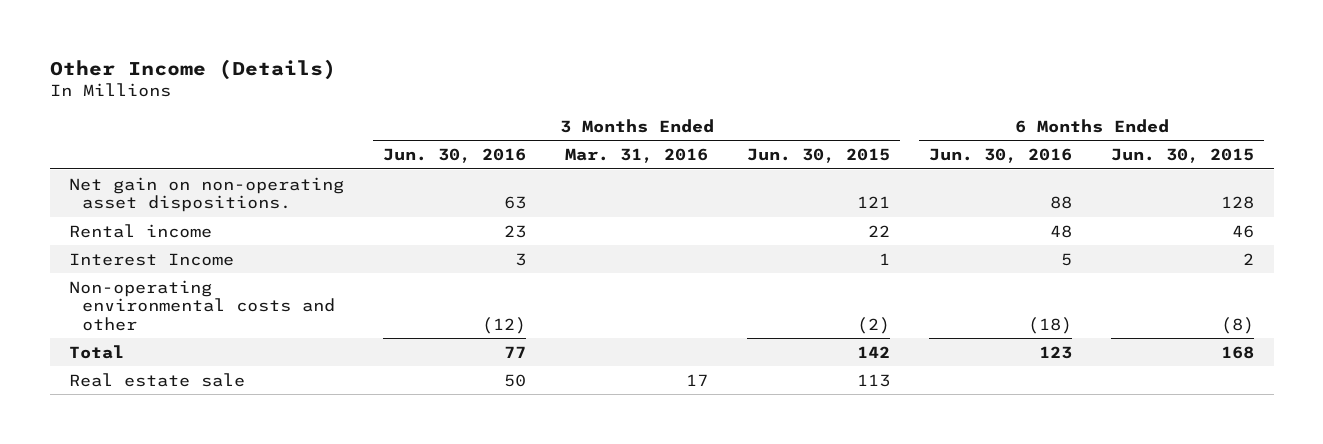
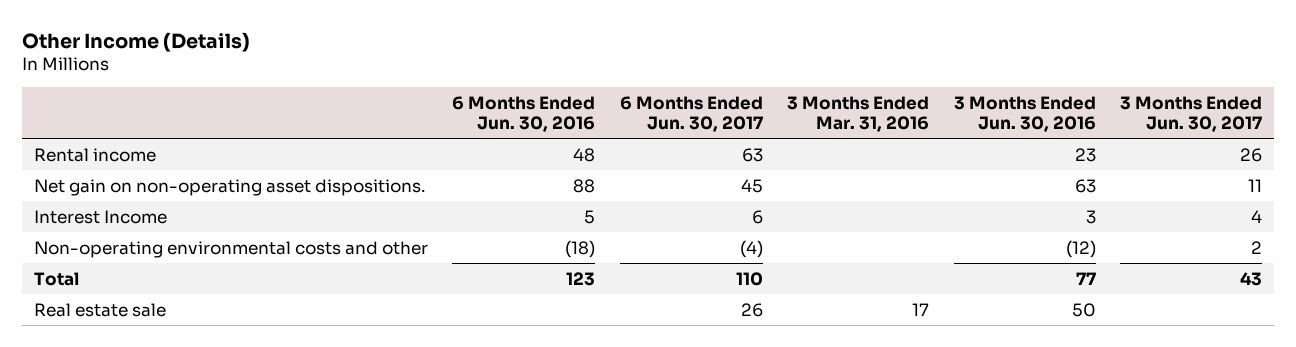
- | 3 Months Ended Jun. 30, 2016 | 3 Months Ended Mar. 31, 2016 | 3 Months Ended Jun. 30, 2015 | 6 Months Ended Jun. 30, 2016 | 6 Months Ended Jun. 30, 2015
+ | 6 Months Ended Jun. 30, 2016 | 6 Months Ended Jun. 30, 2017 | 3 Months Ended Mar. 31, 2016 | 3 Months Ended Jun. 30, 2016 | 3 Months Ended Jun. 30, 2017
moved down: Net gain on non-operating asset dispositions. | 88 | 45 | | 63 | 11

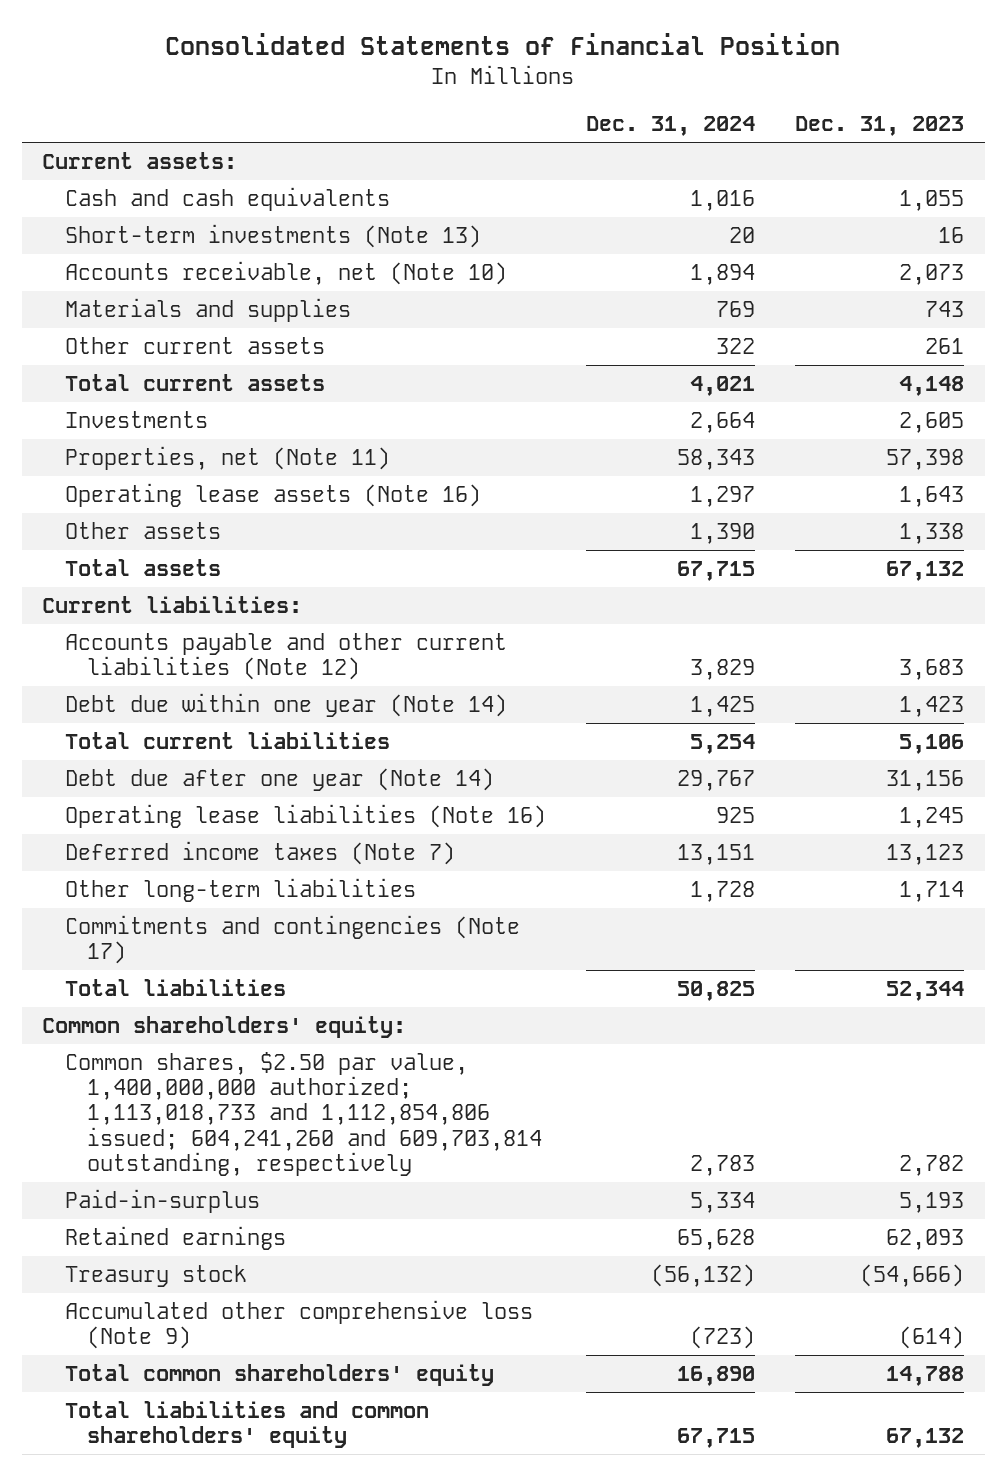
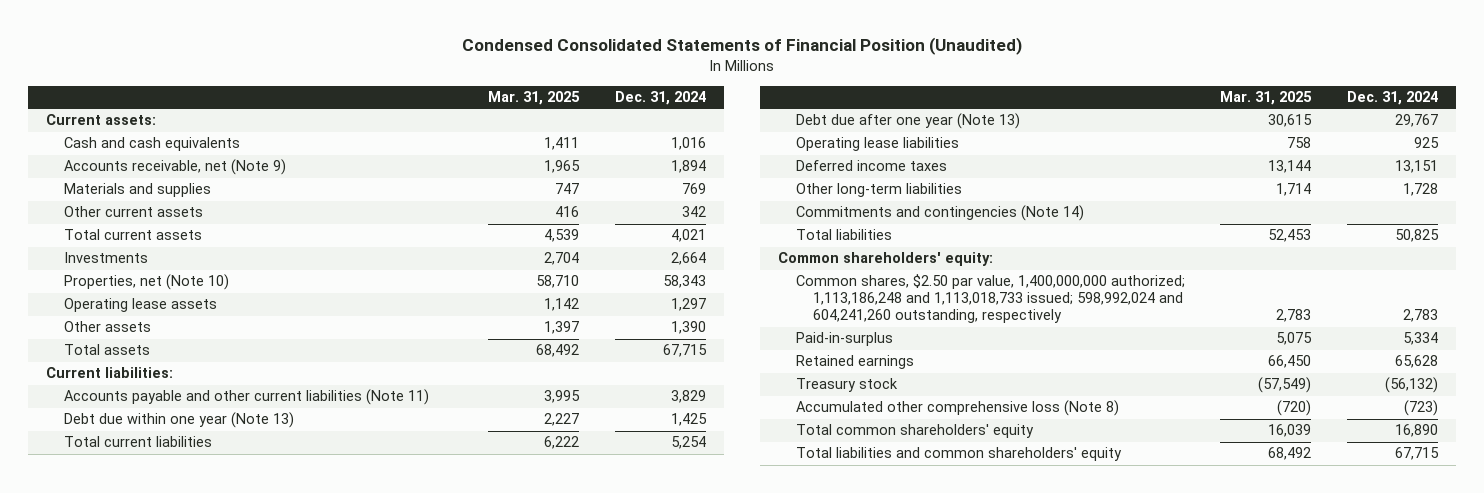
- Consolidated Statements of Financial Position
+ Condensed Consolidated Statements of Financial Position (Unaudited)
- | Dec. 31, 2024 | Dec. 31, 2023
+ | Mar. 31, 2025 | Dec. 31, 2024
- Short-term investments (Note 13) | 20 | 16
- Accounts receivable, net (Note 10) | 1,894 | 2,073
+ Accounts receivable, net (Note 9) | 1,965 | 1,894
- Other current assets | 322 | 261
+ Other current assets | 416 | 342
- Properties, net (Note 11) | 58,343 | 57,398
- Operating lease assets (Note 16) | 1,297 | 1,643
+ Properties, net (Note 10) | 58,710 | 58,343
+ Operating lease assets | 1,142 | 1,297
- Accounts payable and other current liabilities (Note 12) | 3,829 | 3,683
- Debt due within one year (Note 14) | 1,425 | 1,423
+ Accounts payable and other current liabilities (Note 11) | 3,995 | 3,829
+ Debt due within one year (Note 13) | 2,227 | 1,425
- Debt due after one year (Note 14) | 29,767 | 31,156
- Operating lease liabilities (Note 16) | 925 | 1,245
- Deferred income taxes (Note 7) | 13,151 | 13,123
+ Debt due after one year (Note 13) | 30,615 | 29,767
+ Operating lease liabilities | 758 | 925
+ Deferred income taxes | 13,144 | 13,151
- Commitments and contingencies (Note 17)
+ Commitments and contingencies (Note 14)
- Common shares, $2.50 par value, 1,400,000,000 authorized; 1,113,018,733 and 1,112,854,806 issued; 604,241,260 and 609,703,814 outstanding, respectively | 2,783 | 2,782
+ Common shares, $2.50 par value, 1,400,000,000 authorized; 1,113,186,248 and 1,113,018,733 issued; 598,992,024 and 604,241,260 outstanding, respectively | 2,783 | 2,783
- Accumulated other comprehensive loss (Note 9) | (723) | (614)
+ Accumulated other comprehensive loss (Note 8) | (720) | (723)

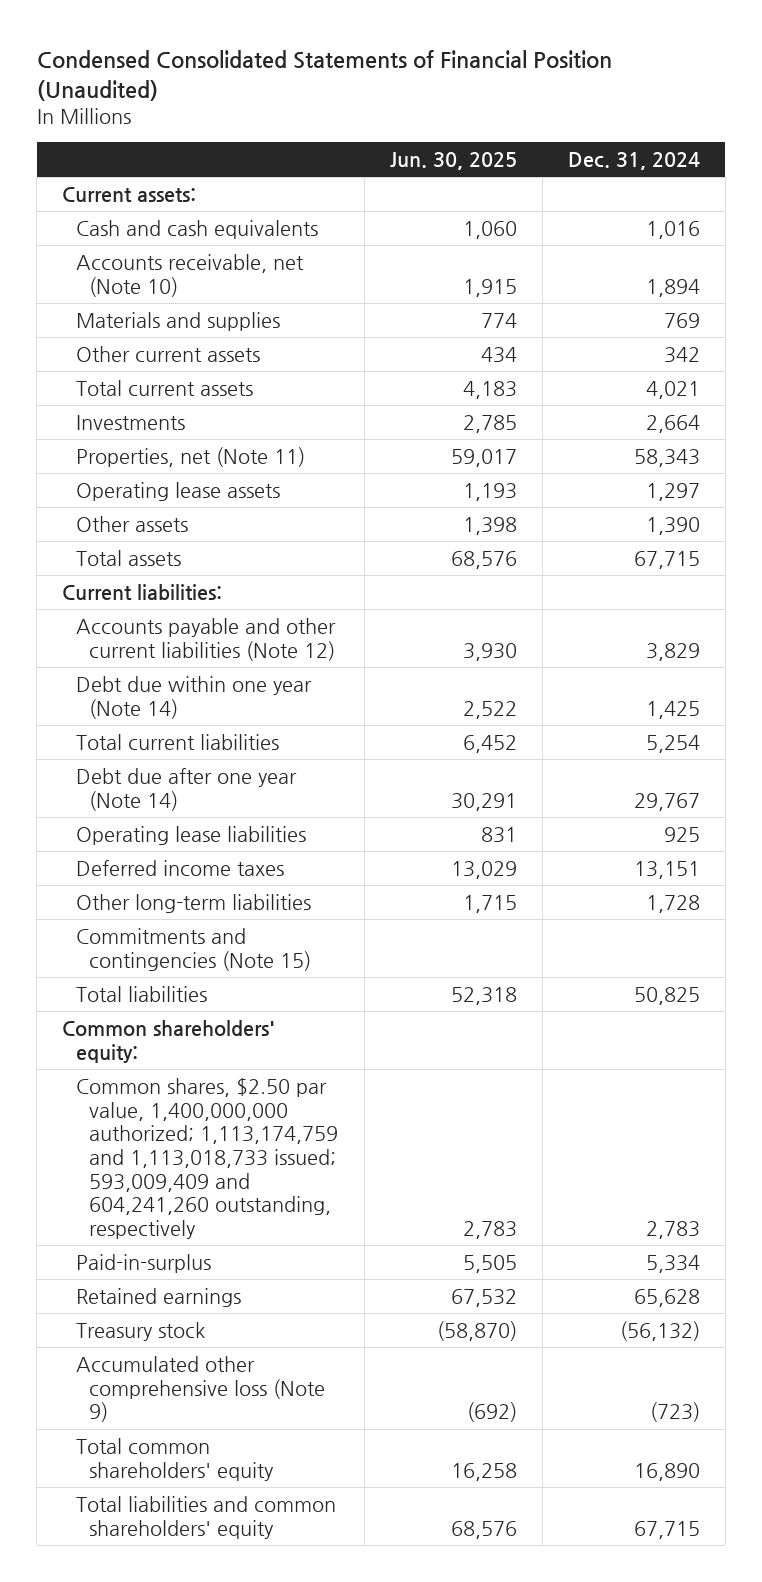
- | Mar. 31, 2025 | Dec. 31, 2024
+ | Jun. 30, 2025 | Dec. 31, 2024
- Accounts receivable, net (Note 9) | 1,965 | 1,894
+ Accounts receivable, net (Note 10) | 1,915 | 1,894
- Properties, net (Note 10) | 58,710 | 58,343
+ Properties, net (Note 11) | 59,017 | 58,343
- Accounts payable and other current liabilities (Note 11) | 3,995 | 3,829
- Debt due within one year (Note 13) | 2,227 | 1,425
+ Accounts payable and other current liabilities (Note 12) | 3,930 | 3,829
+ Debt due within one year (Note 14) | 2,522 | 1,425
- Debt due after one year (Note 13) | 30,615 | 29,767
+ Debt due after one year (Note 14) | 30,291 | 29,767
- Commitments and contingencies (Note 14)
+ Commitments and contingencies (Note 15)
- Common shares, $2.50 par value, 1,400,000,000 authorized; 1,113,186,248 and 1,113,018,733 issued; 598,992,024 and 604,241,260 outstanding, respectively | 2,783 | 2,783
+ Common shares, $2.50 par value, 1,400,000,000 authorized; 1,113,174,759 and 1,113,018,733 issued; 593,009,409 and 604,241,260 outstanding, respectively | 2,783 | 2,783
- Accumulated other comprehensive loss (Note 8) | (720) | (723)
+ Accumulated other comprehensive loss (Note 9) | (692) | (723)

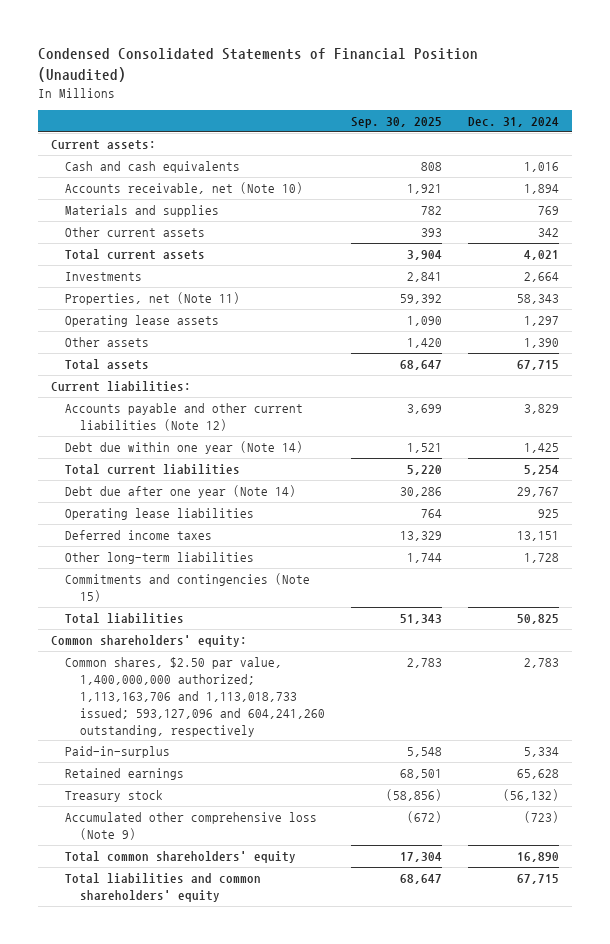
- | Jun. 30, 2025 | Dec. 31, 2024
+ | Sep. 30, 2025 | Dec. 31, 2024
- Common shares, $2.50 par value, 1,400,000,000 authorized; 1,113,174,759 and 1,113,018,733 issued; 593,009,409 and 604,241,260 outstanding, respectively | 2,783 | 2,783
+ Common shares, $2.50 par value, 1,400,000,000 authorized; 1,113,163,706 and 1,113,018,733 issued; 593,127,096 and 604,241,260 outstanding, respectively | 2,783 | 2,783

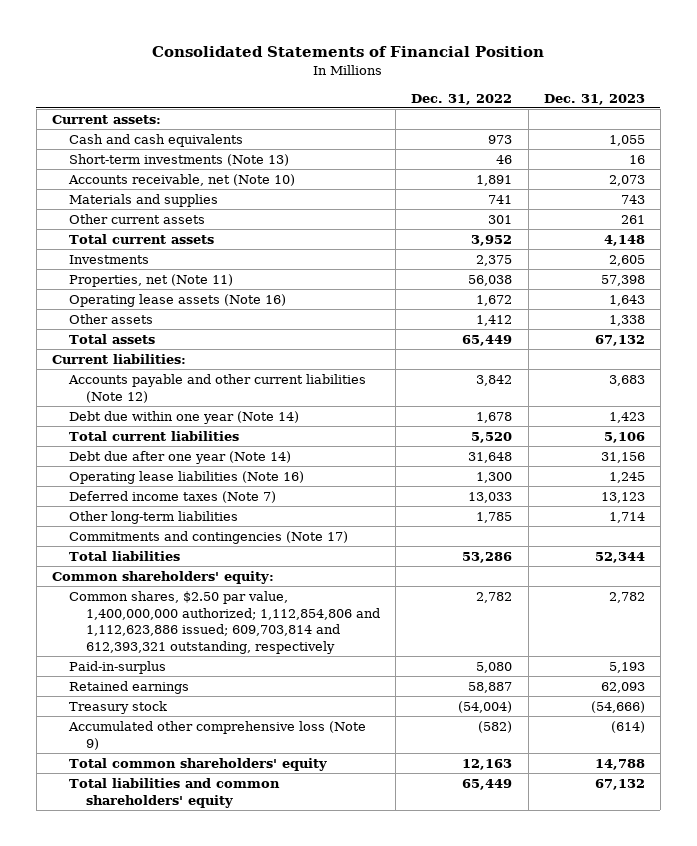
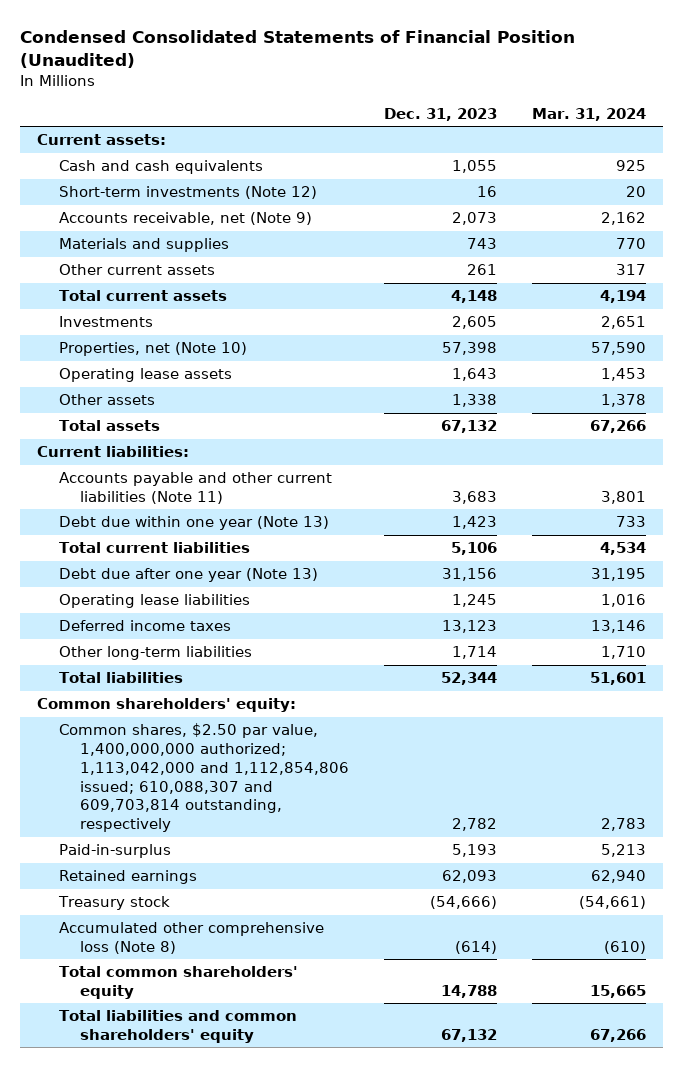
- Consolidated Statements of Financial Position
+ Condensed Consolidated Statements of Financial Position (Unaudited)
- | Dec. 31, 2022 | Dec. 31, 2023
+ | Dec. 31, 2023 | Mar. 31, 2024
- Short-term investments (Note 13) | 46 | 16
- Accounts receivable, net (Note 10) | 1,891 | 2,073
+ Short-term investments (Note 12) | 16 | 20
+ Accounts receivable, net (Note 9) | 2,073 | 2,162
- Properties, net (Note 11) | 56,038 | 57,398
- Operating lease assets (Note 16) | 1,672 | 1,643
+ Properties, net (Note 10) | 57,398 | 57,590
+ Operating lease assets | 1,643 | 1,453
- Accounts payable and other current liabilities (Note 12) | 3,842 | 3,683
- Debt due within one year (Note 14) | 1,678 | 1,423
+ Accounts payable and other current liabilities (Note 11) | 3,683 | 3,801
+ Debt due within one year (Note 13) | 1,423 | 733
- Debt due after one year (Note 14) | 31,648 | 31,156
- Operating lease liabilities (Note 16) | 1,300 | 1,245
- Deferred income taxes (Note 7) | 13,033 | 13,123
+ Debt due after one year (Note 13) | 31,156 | 31,195
+ Operating lease liabilities | 1,245 | 1,016
+ Deferred income taxes | 13,123 | 13,146
- Commitments and contingencies (Note 17)
- Common shares, $2.50 par value, 1,400,000,000 authorized; 1,112,854,806 and 1,112,623,886 issued; 609,703,814 and 612,393,321 outstanding, respectively | 2,782 | 2,782
+ Common shares, $2.50 par value, 1,400,000,000 authorized; 1,113,042,000 and 1,112,854,806 issued; 610,088,307 and 609,703,814 outstanding, respectively | 2,782 | 2,783
- Accumulated other comprehensive loss (Note 9) | (582) | (614)
+ Accumulated other comprehensive loss (Note 8) | (614) | (610)

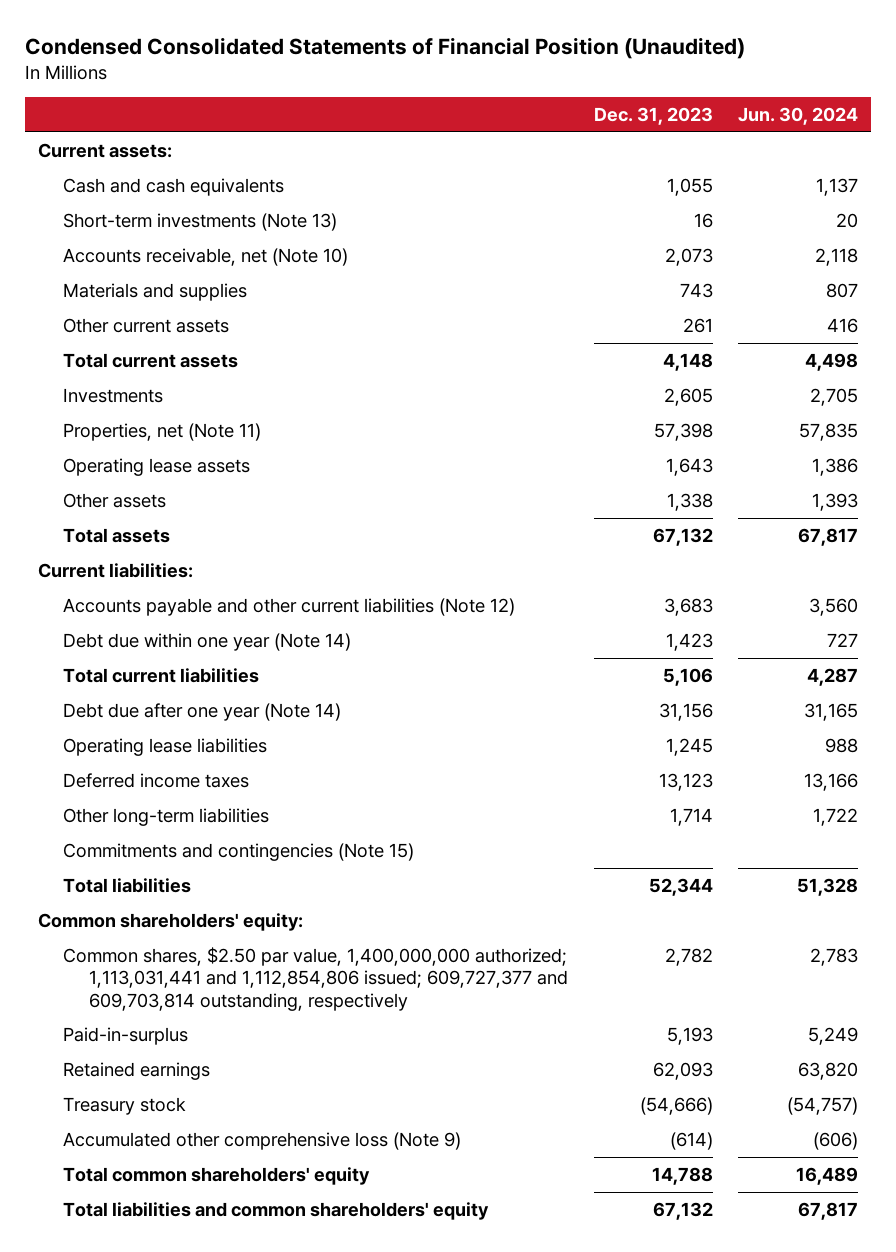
- | Dec. 31, 2023 | Mar. 31, 2024
+ | Dec. 31, 2023 | Jun. 30, 2024
- Short-term investments (Note 12) | 16 | 20
- Accounts receivable, net (Note 9) | 2,073 | 2,162
+ Short-term investments (Note 13) | 16 | 20
+ Accounts receivable, net (Note 10) | 2,073 | 2,118
- Properties, net (Note 10) | 57,398 | 57,590
+ Properties, net (Note 11) | 57,398 | 57,835
- Accounts payable and other current liabilities (Note 11) | 3,683 | 3,801
- Debt due within one year (Note 13) | 1,423 | 733
+ Accounts payable and other current liabilities (Note 12) | 3,683 | 3,560
+ Debt due within one year (Note 14) | 1,423 | 727
- Debt due after one year (Note 13) | 31,156 | 31,195
+ Debt due after one year (Note 14) | 31,156 | 31,165
+ Commitments and contingencies (Note 15)
- Common shares, $2.50 par value, 1,400,000,000 authorized; 1,113,042,000 and 1,112,854,806 issued; 610,088,307 and 609,703,814 outstanding, respectively | 2,782 | 2,783
+ Common shares, $2.50 par value, 1,400,000,000 authorized; 1,113,031,441 and 1,112,854,806 issued; 609,727,377 and 609,703,814 outstanding, respectively | 2,782 | 2,783
- Accumulated other comprehensive loss (Note 8) | (614) | (610)
+ Accumulated other comprehensive loss (Note 9) | (614) | (606)

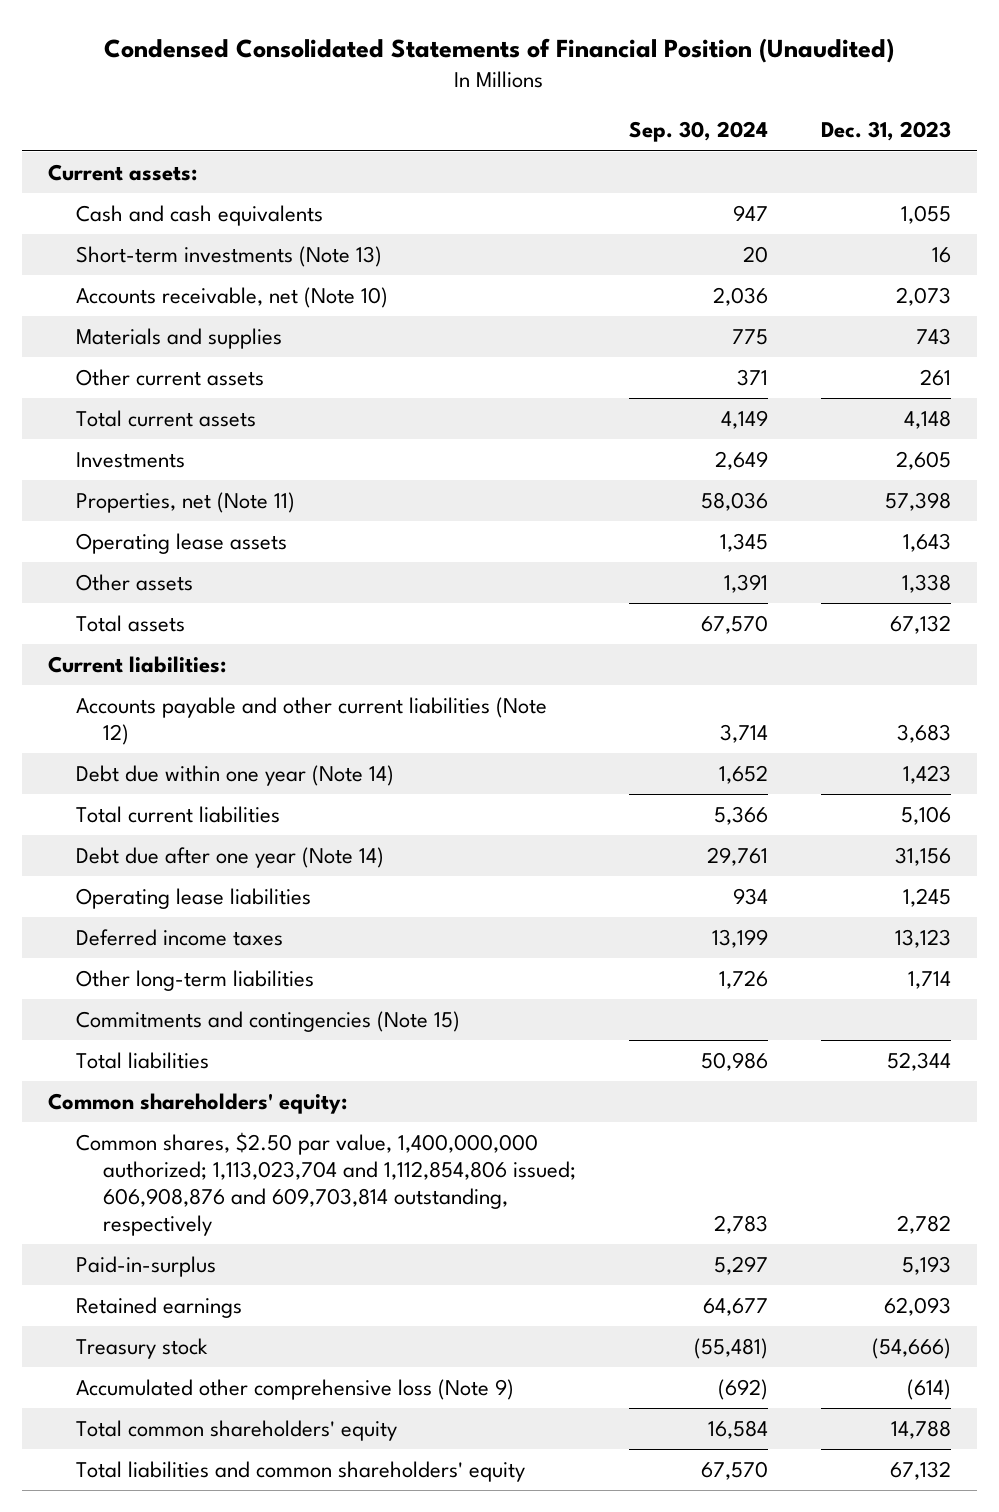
- | Dec. 31, 2023 | Jun. 30, 2024
+ | Sep. 30, 2024 | Dec. 31, 2023
- Common shares, $2.50 par value, 1,400,000,000 authorized; 1,113,031,441 and 1,112,854,806 issued; 609,727,377 and 609,703,814 outstanding, respectively | 2,782 | 2,783
+ Common shares, $2.50 par value, 1,400,000,000 authorized; 1,113,023,704 and 1,112,854,806 issued; 606,908,876 and 609,703,814 outstanding, respectively | 2,783 | 2,782

